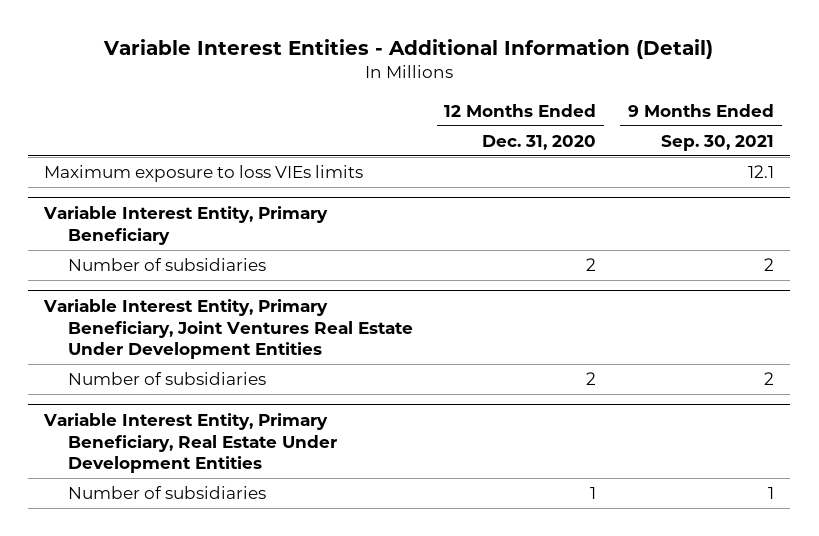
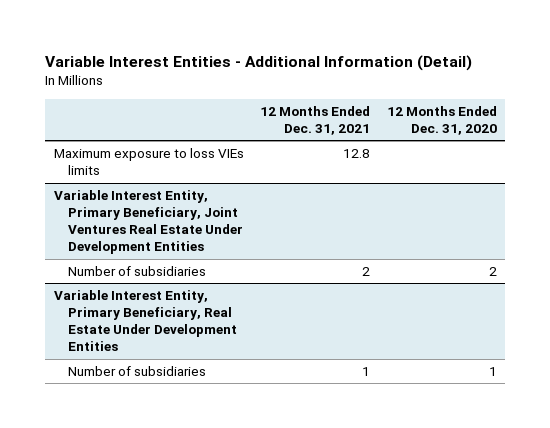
- | 12 Months Ended Dec. 31, 2020 | 9 Months Ended Sep. 30, 2021
+ | 12 Months Ended Dec. 31, 2021 | 12 Months Ended Dec. 31, 2020
- Variable Interest Entity, Primary Beneficiary
- Number of subsidiaries | 2 | 2

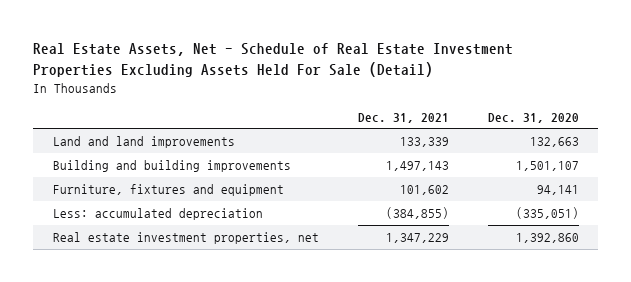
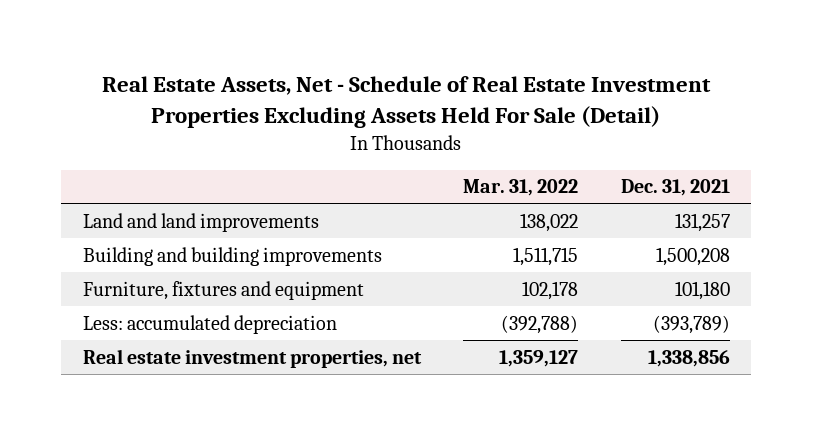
- | Dec. 31, 2021 | Dec. 31, 2020
+ | Mar. 31, 2022 | Dec. 31, 2021
- Land and land improvements | 133,339 | 132,663
- Building and building improvements | 1,497,143 | 1,501,107
- Furniture, fixtures and equipment | 101,602 | 94,141
- Less: accumulated depreciation | (384,855) | (335,051)
- Real estate investment properties, net | 1,347,229 | 1,392,860
+ Land and land improvements | 138,022 | 131,257
+ Building and building improvements | 1,511,715 | 1,500,208
+ Furniture, fixtures and equipment | 102,178 | 101,180
+ Less: accumulated depreciation | (392,788) | (393,789)
+ Real estate investment properties, net | 1,359,127 | 1,338,856

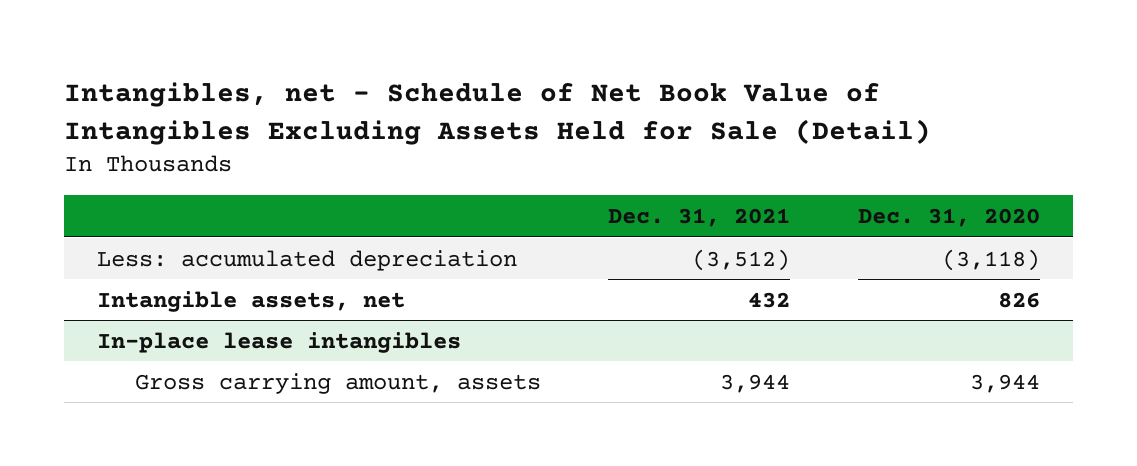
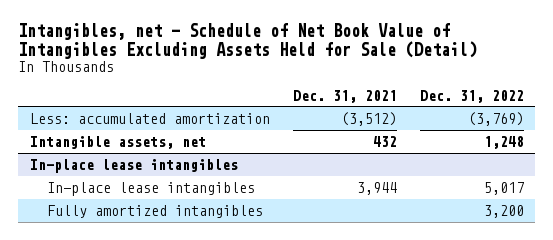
- | Dec. 31, 2021 | Dec. 31, 2020
+ | Dec. 31, 2021 | Dec. 31, 2022
- Less: accumulated depreciation | (3,512) | (3,118)
+ Less: accumulated amortization | (3,512) | (3,769)
@ In-place lease intangibles
- Gross carrying amount, assets | 3,944 | 3,944
+ In-place lease intangibles | 3,944 | 5,017
+ Fully amortized intangibles | | 3,200

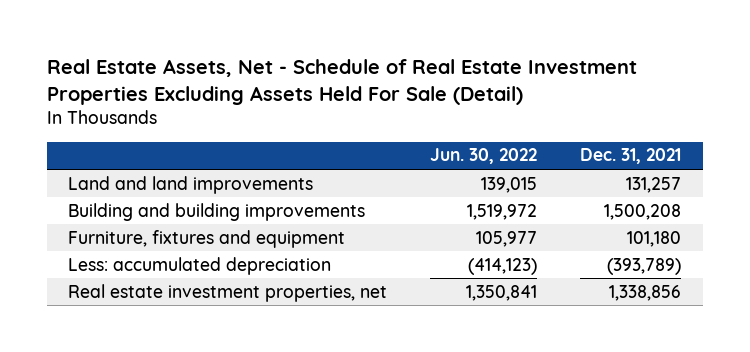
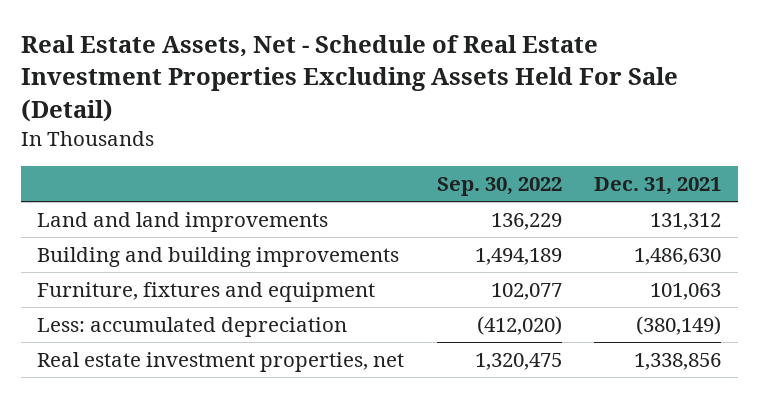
- | Jun. 30, 2022 | Dec. 31, 2021
+ | Sep. 30, 2022 | Dec. 31, 2021
- Land and land improvements | 139,015 | 131,257
- Building and building improvements | 1,519,972 | 1,500,208
- Furniture, fixtures and equipment | 105,977 | 101,180
- Less: accumulated depreciation | (414,123) | (393,789)
+ Land and land improvements | 136,229 | 131,312
+ Building and building improvements | 1,494,189 | 1,486,630
+ Furniture, fixtures and equipment | 102,077 | 101,063
+ Less: accumulated depreciation | (412,020) | (380,149)

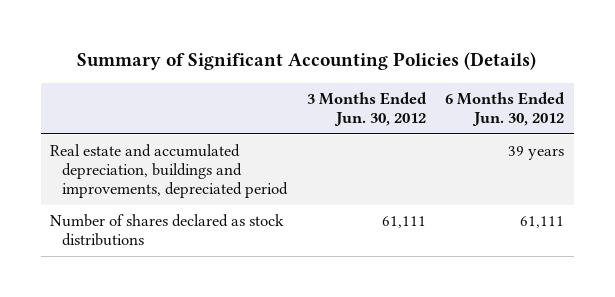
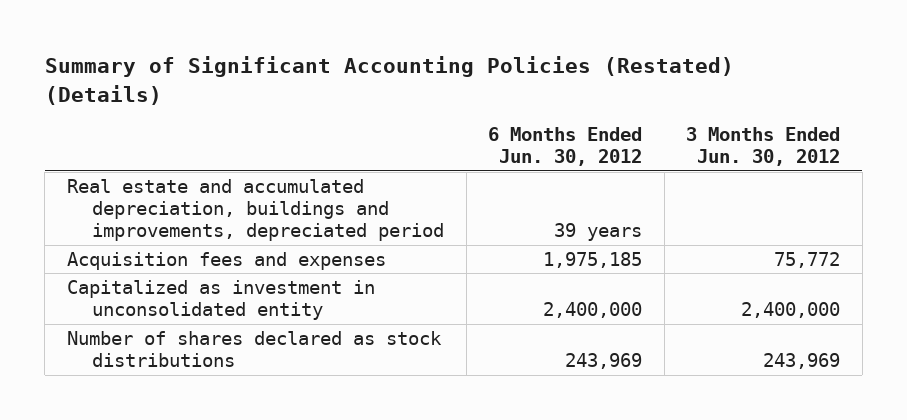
- Summary of Significant Accounting Policies (Details)
+ Summary of Significant Accounting Policies (Restated) (Details)
- | 3 Months Ended Jun. 30, 2012 | 6 Months Ended Jun. 30, 2012
+ | 6 Months Ended Jun. 30, 2012 | 3 Months Ended Jun. 30, 2012
- Number of shares declared as stock distributions | 61,111 | 61,111
+ Acquisition fees and expenses | 1,975,185 | 75,772
+ Capitalized as investment in unconsolidated entity | 2,400,000 | 2,400,000
+ Number of shares declared as stock distributions | 243,969 | 243,969

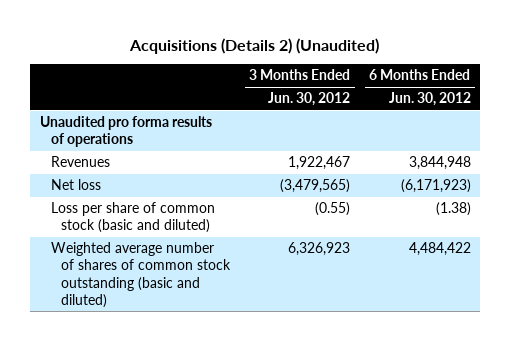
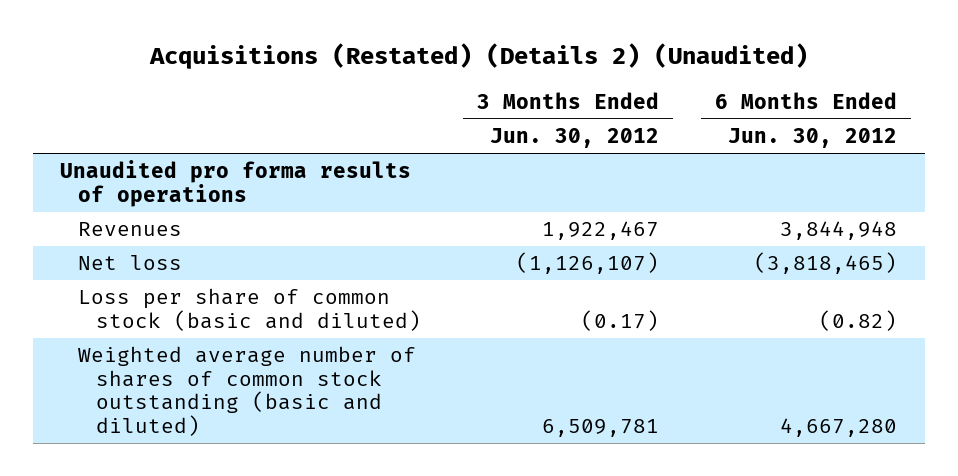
- Acquisitions (Details 2) (Unaudited)
+ Acquisitions (Restated) (Details 2) (Unaudited)
- Net loss | (3,479,565) | (6,171,923)
- Loss per share of common stock (basic and diluted) | (0.55) | (1.38)
- Weighted average number of shares of common stock outstanding (basic and diluted) | 6,326,923 | 4,484,422
+ Net loss | (1,126,107) | (3,818,465)
+ Loss per share of common stock (basic and diluted) | (0.17) | (0.82)
+ Weighted average number of shares of common stock outstanding (basic and diluted) | 6,509,781 | 4,667,280

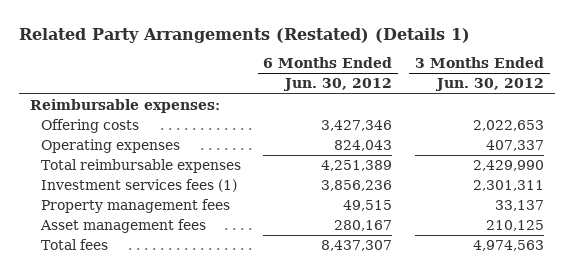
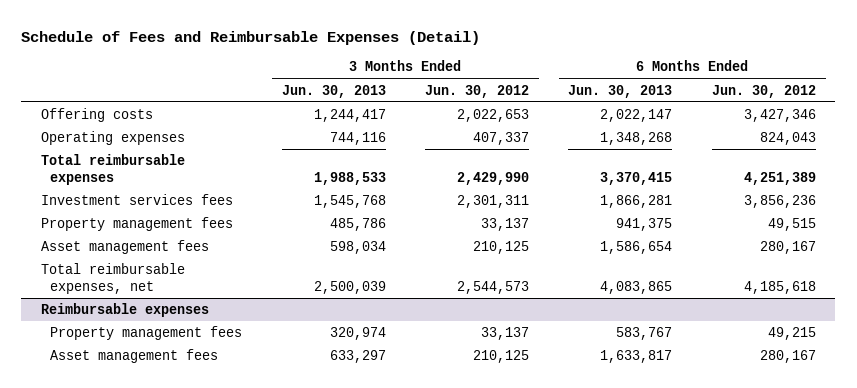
- Related Party Arrangements (Restated) (Details 1)
+ Schedule of Fees and Reimbursable Expenses (Detail)
- | 6 Months Ended Jun. 30, 2012 | 3 Months Ended Jun. 30, 2012
+ | 3 Months Ended Jun. 30, 2013 | 3 Months Ended Jun. 30, 2012 | 6 Months Ended Jun. 30, 2013 | 6 Months Ended Jun. 30, 2012
- Reimbursable expenses:
- Investment services fees (1) | 3,856,236 | 2,301,311
+ Investment services fees | 1,545,768 | 2,301,311 | 1,866,281 | 3,856,236
- Total fees | 8,437,307 | 4,974,563
+ Total reimbursable expenses, net | 2,500,039 | 2,544,573 | 4,083,865 | 4,185,618
+ Reimbursable expenses
+ Property management fees | 320,974 | 33,137 | 583,767 | 49,215
+ Asset management fees | 633,297 | 210,125 | 1,633,817 | 280,167

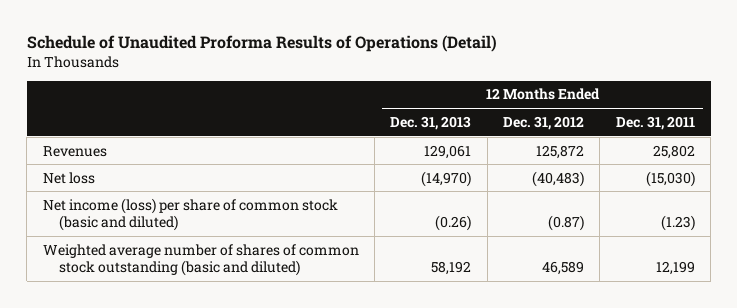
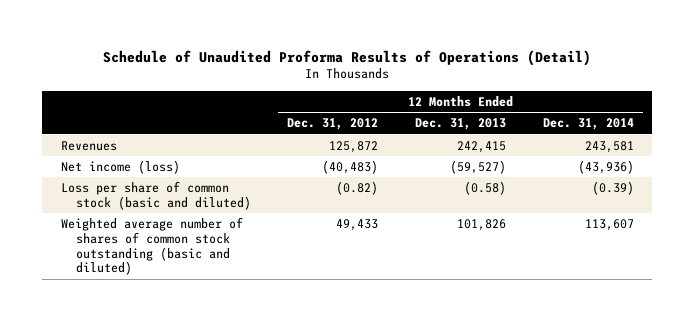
- | 12 Months Ended Dec. 31, 2013 | 12 Months Ended Dec. 31, 2012 | 12 Months Ended Dec. 31, 2011
+ | 12 Months Ended Dec. 31, 2012 | 12 Months Ended Dec. 31, 2013 | 12 Months Ended Dec. 31, 2014
- Revenues | 129,061 | 125,872 | 25,802
- Net loss | (14,970) | (40,483) | (15,030)
- Net income (loss) per share of common stock (basic and diluted) | (0.26) | (0.87) | (1.23)
- Weighted average number of shares of common stock outstanding (basic and diluted) | 58,192 | 46,589 | 12,199
+ Revenues | 125,872 | 242,415 | 243,581
+ Net income (loss) | (40,483) | (59,527) | (43,936)
+ Loss per share of common stock (basic and diluted) | (0.82) | (0.58) | (0.39)
+ Weighted average number of shares of common stock outstanding (basic and diluted) | 49,433 | 101,826 | 113,607

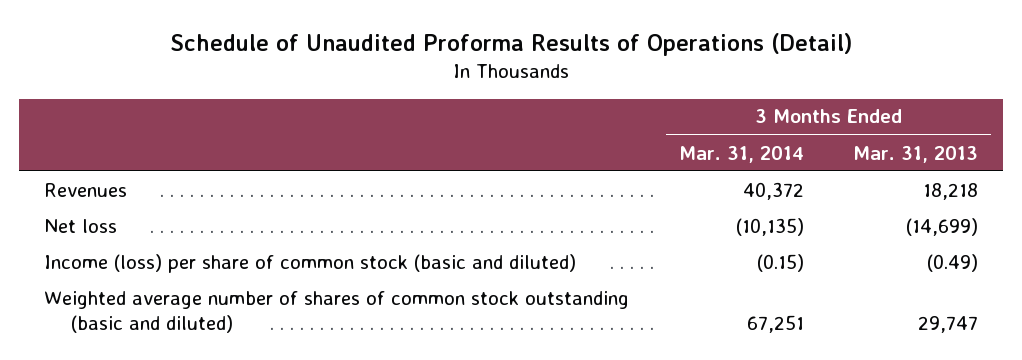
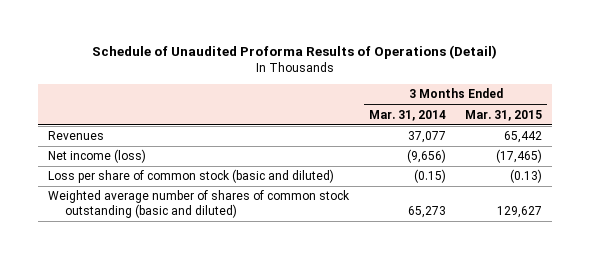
- | 3 Months Ended Mar. 31, 2014 | 3 Months Ended Mar. 31, 2013
+ | 3 Months Ended Mar. 31, 2014 | 3 Months Ended Mar. 31, 2015
- Revenues | 40,372 | 18,218
- Net loss | (10,135) | (14,699)
- Income (loss) per share of common stock (basic and diluted) | (0.15) | (0.49)
- Weighted average number of shares of common stock outstanding (basic and diluted) | 67,251 | 29,747
+ Revenues | 37,077 | 65,442
+ Net income (loss) | (9,656) | (17,465)
+ Loss per share of common stock (basic and diluted) | (0.15) | (0.13)
+ Weighted average number of shares of common stock outstanding (basic and diluted) | 65,273 | 129,627

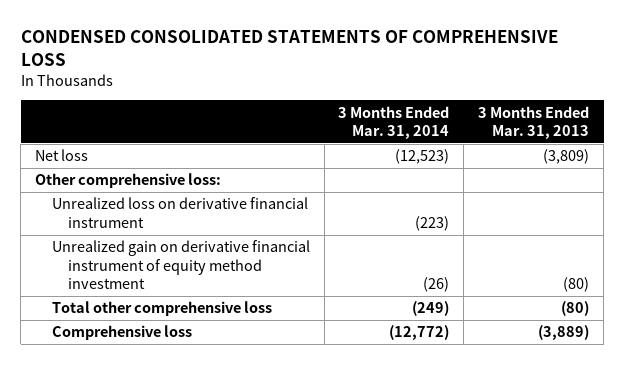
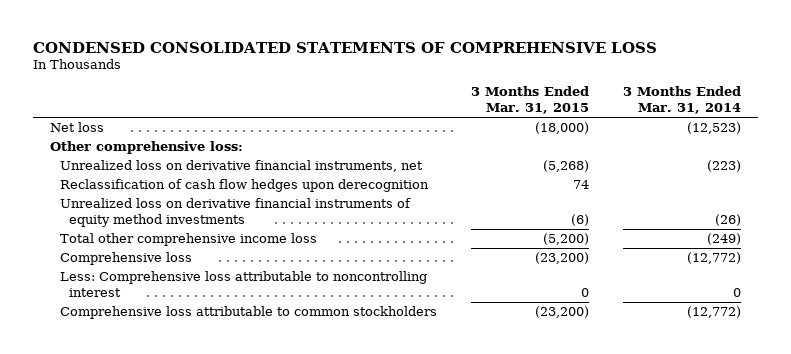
- | 3 Months Ended Mar. 31, 2014 | 3 Months Ended Mar. 31, 2013
+ | 3 Months Ended Mar. 31, 2015 | 3 Months Ended Mar. 31, 2014
- Unrealized loss on derivative financial instrument | (223) |
- Unrealized gain on derivative financial instrument of equity method investment | (26) | (80)
- Total other comprehensive loss | (249) | (80)
+ Unrealized loss on derivative financial instruments, net | (5,268) | (223)
+ Reclassification of cash flow hedges upon derecognition | 74 |
+ Unrealized loss on derivative financial instruments of equity method investments | (6) | (26)
+ Total other comprehensive income loss | (5,200) | (249)
+ Less: Comprehensive loss attributable to noncontrolling interest | 0 | 0
+ Comprehensive loss attributable to common stockholders | (23,200) | (12,772)

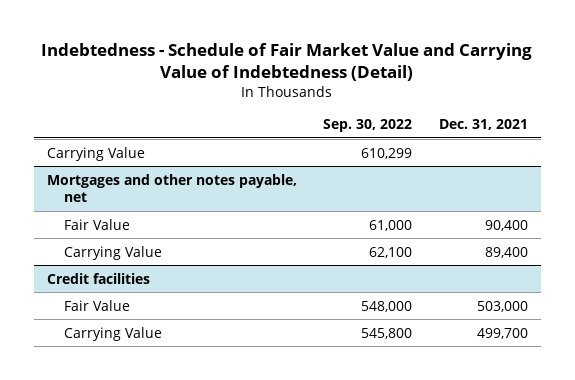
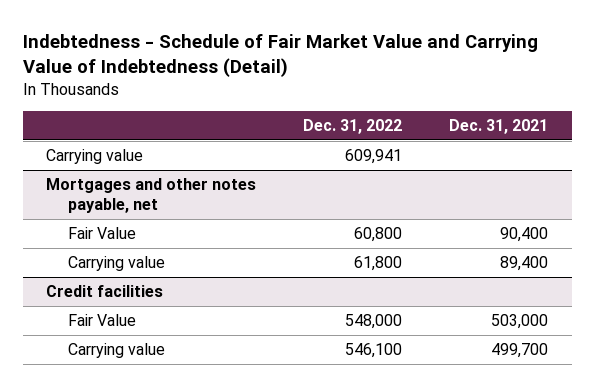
- | Sep. 30, 2022 | Dec. 31, 2021
+ | Dec. 31, 2022 | Dec. 31, 2021
- Carrying Value | 610,299 |
+ Carrying value | 609,941 |
@ Mortgages and other notes payable, net
- Carrying Value | 62,100 | 89,400
+ Carrying value | 61,800 | 89,400
@ Credit facilities
- Carrying Value | 545,800 | 499,700
+ Carrying value | 546,100 | 499,700

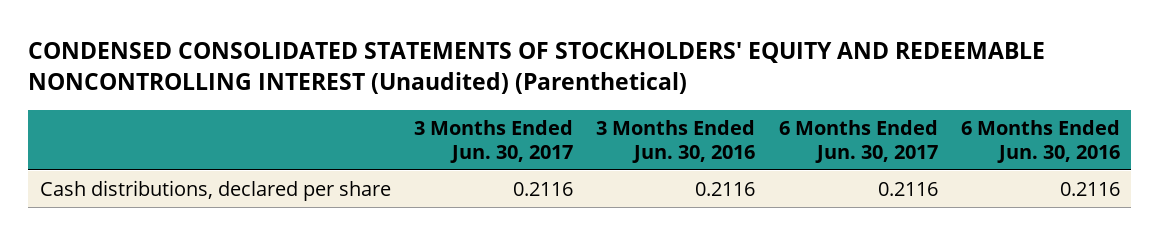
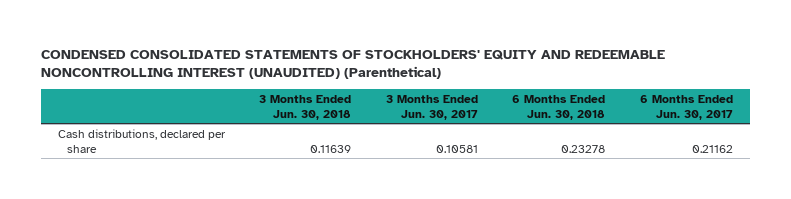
- CONDENSED CONSOLIDATED STATEMENTS OF STOCKHOLDERS' EQUITY AND REDEEMABLE NONCONTROLLING INTEREST (Unaudited) (Parenthetical)
+ CONDENSED CONSOLIDATED STATEMENTS OF STOCKHOLDERS' EQUITY AND REDEEMABLE NONCONTROLLING INTEREST (UNAUDITED) (Parenthetical)
- | 3 Months Ended Jun. 30, 2017 | 3 Months Ended Jun. 30, 2016 | 6 Months Ended Jun. 30, 2017 | 6 Months Ended Jun. 30, 2016
+ | 3 Months Ended Jun. 30, 2018 | 3 Months Ended Jun. 30, 2017 | 6 Months Ended Jun. 30, 2018 | 6 Months Ended Jun. 30, 2017
- Cash distributions, declared per share | 0.2116 | 0.2116 | 0.2116 | 0.2116
+ Cash distributions, declared per share | 0.11639 | 0.10581 | 0.23278 | 0.21162

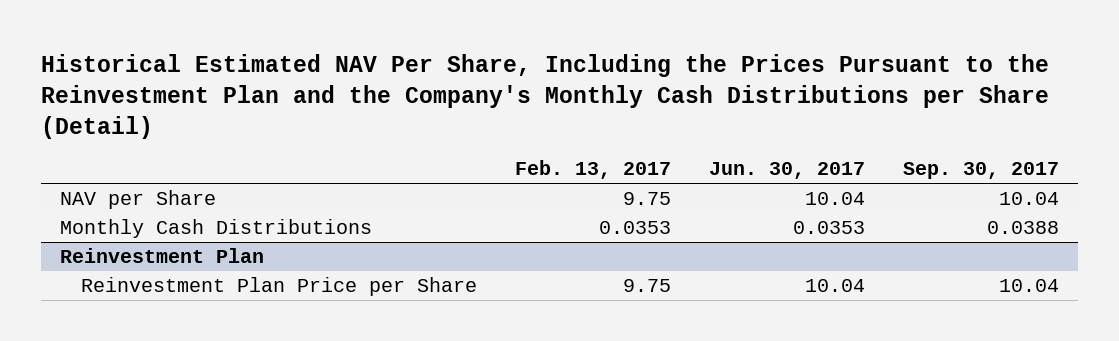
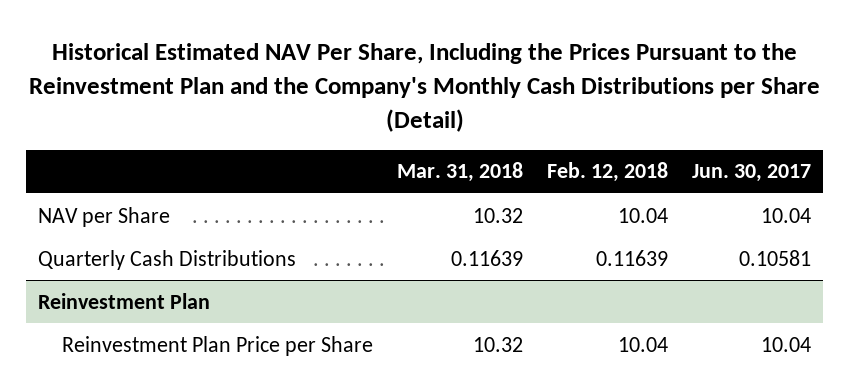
- | Feb. 13, 2017 | Jun. 30, 2017 | Sep. 30, 2017
+ | Mar. 31, 2018 | Feb. 12, 2018 | Jun. 30, 2017
- Monthly Cash Distributions | 0.0353 | 0.0353 | 0.0388
+ Quarterly Cash Distributions | 0.11639 | 0.11639 | 0.10581

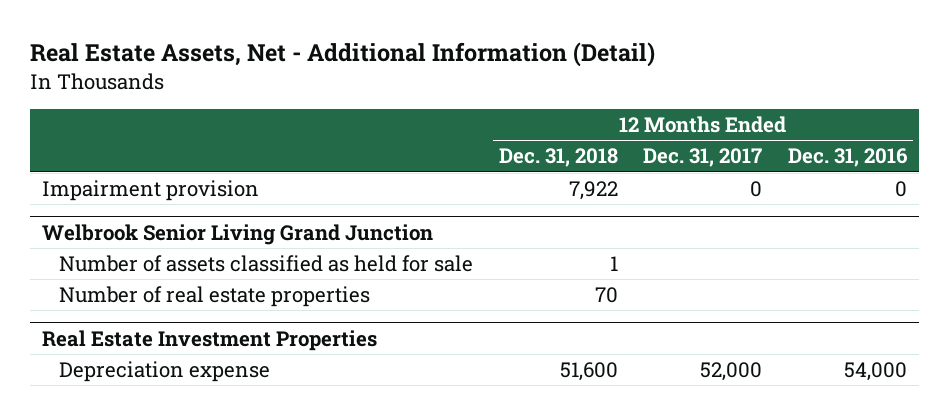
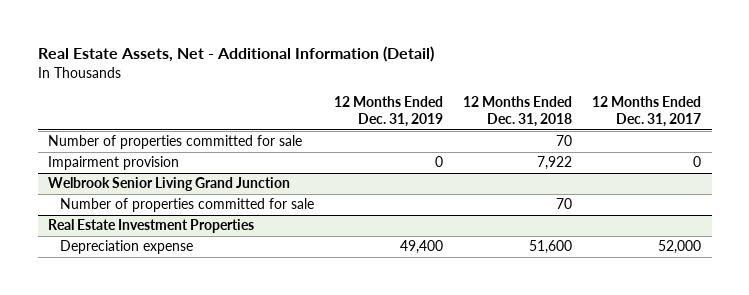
- | 12 Months Ended Dec. 31, 2018 | 12 Months Ended Dec. 31, 2017 | 12 Months Ended Dec. 31, 2016
+ | 12 Months Ended Dec. 31, 2019 | 12 Months Ended Dec. 31, 2018 | 12 Months Ended Dec. 31, 2017
+ Number of properties committed for sale | | 70 |
@ Welbrook Senior Living Grand Junction
- Number of assets classified as held for sale | 1 | |
- Number of real estate properties | 70 | |
+ Number of properties committed for sale | | 70 |

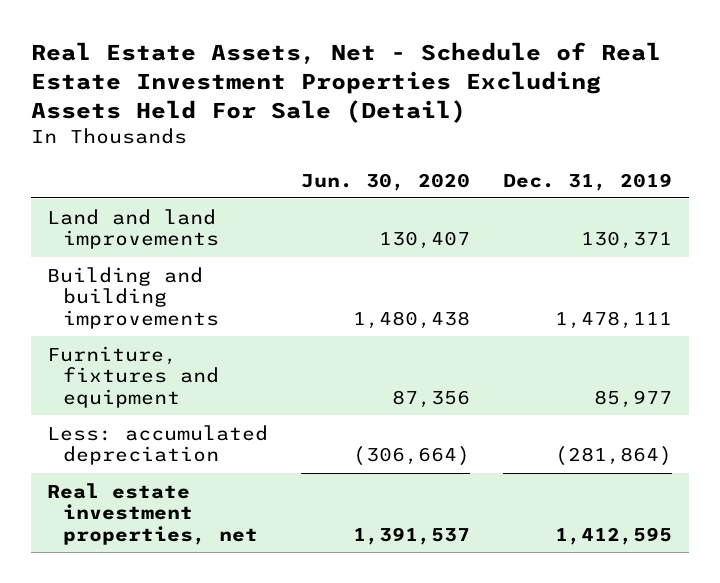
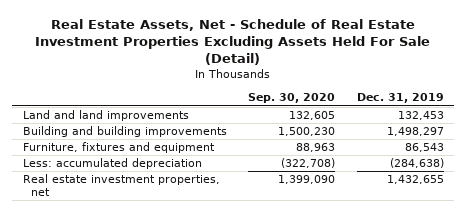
- | Jun. 30, 2020 | Dec. 31, 2019
+ | Sep. 30, 2020 | Dec. 31, 2019
- Land and land improvements | 130,407 | 130,371
- Building and building improvements | 1,480,438 | 1,478,111
- Furniture, fixtures and equipment | 87,356 | 85,977
- Less: accumulated depreciation | (306,664) | (281,864)
- Real estate investment properties, net | 1,391,537 | 1,412,595
+ Land and land improvements | 132,605 | 132,453
+ Building and building improvements | 1,500,230 | 1,498,297
+ Furniture, fixtures and equipment | 88,963 | 86,543
+ Less: accumulated depreciation | (322,708) | (284,638)
+ Real estate investment properties, net | 1,399,090 | 1,432,655

